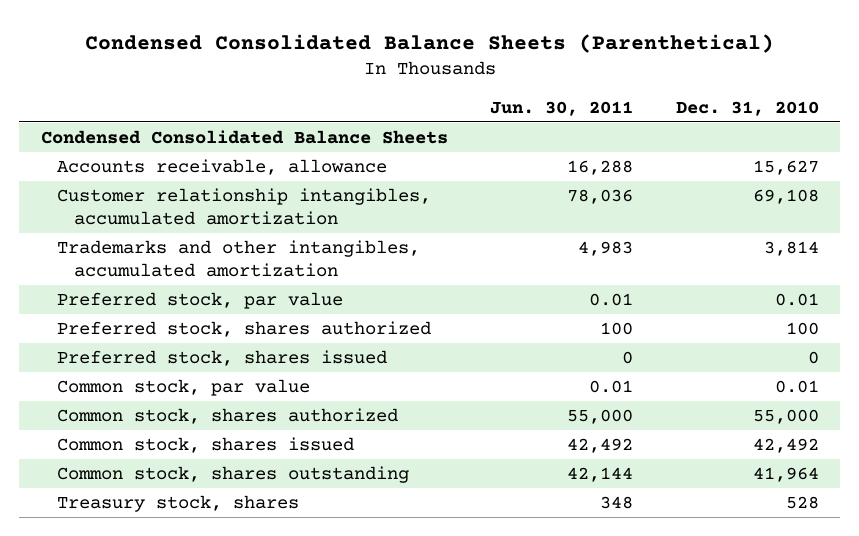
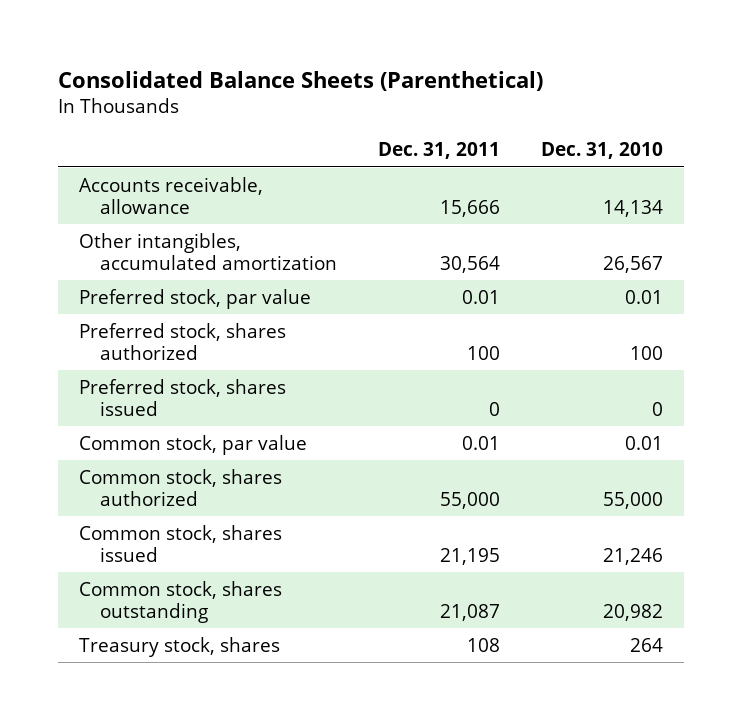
- Condensed Consolidated Balance Sheets (Parenthetical)
+ Consolidated Balance Sheets (Parenthetical)
- | Jun. 30, 2011 | Dec. 31, 2010
+ | Dec. 31, 2011 | Dec. 31, 2010
- Condensed Consolidated Balance Sheets
- Accounts receivable, allowance | 16,288 | 15,627
- Customer relationship intangibles, accumulated amortization | 78,036 | 69,108
- Trademarks and other intangibles, accumulated amortization | 4,983 | 3,814
+ Accounts receivable, allowance | 15,666 | 14,134
+ Other intangibles, accumulated amortization | 30,564 | 26,567
- Common stock, shares issued | 42,492 | 42,492
- Common stock, shares outstanding | 42,144 | 41,964
- Treasury stock, shares | 348 | 528
+ Common stock, shares issued | 21,195 | 21,246
+ Common stock, shares outstanding | 21,087 | 20,982
+ Treasury stock, shares | 108 | 264

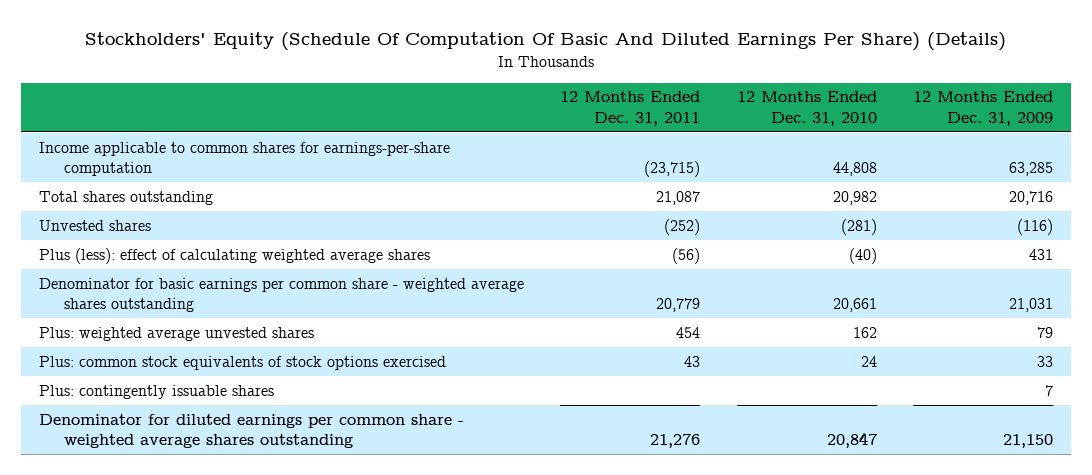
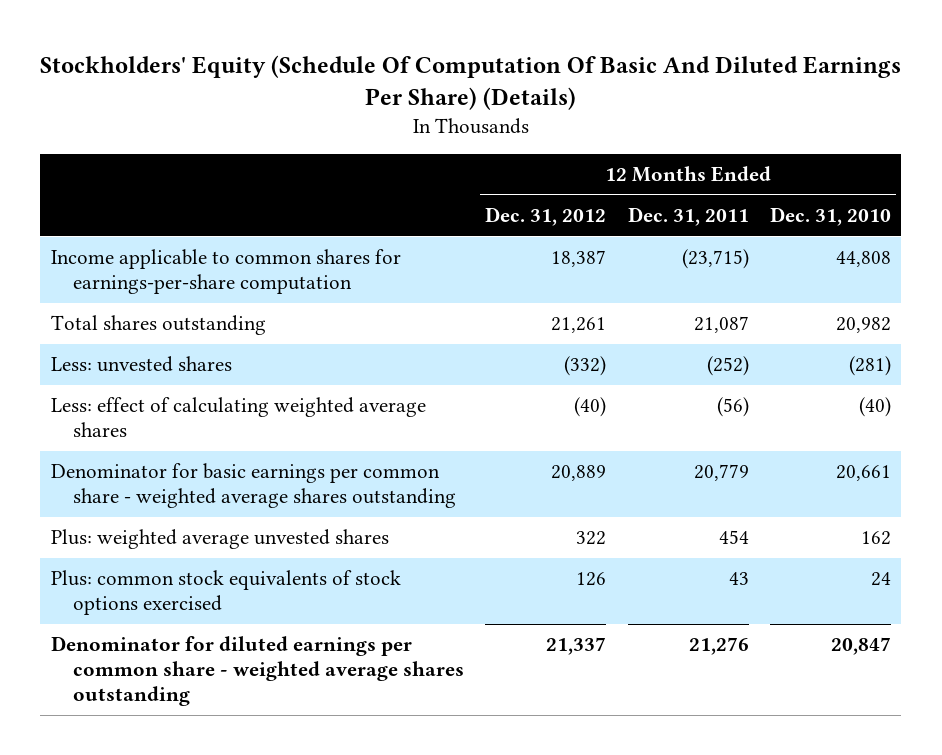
- | 12 Months Ended Dec. 31, 2011 | 12 Months Ended Dec. 31, 2010 | 12 Months Ended Dec. 31, 2009
+ | 12 Months Ended Dec. 31, 2012 | 12 Months Ended Dec. 31, 2011 | 12 Months Ended Dec. 31, 2010
- Unvested shares | (252) | (281) | (116)
- Plus (less): effect of calculating weighted average shares | (56) | (40) | 431
+ Less: unvested shares | (332) | (252) | (281)
+ Less: effect of calculating weighted average shares | (40) | (56) | (40)
- Plus: contingently issuable shares | | | 7

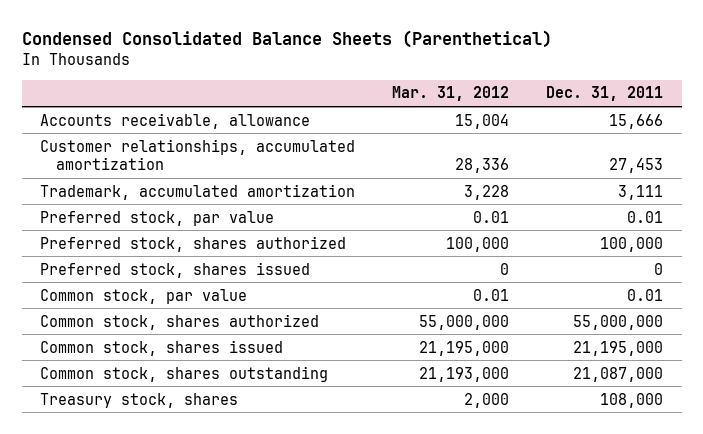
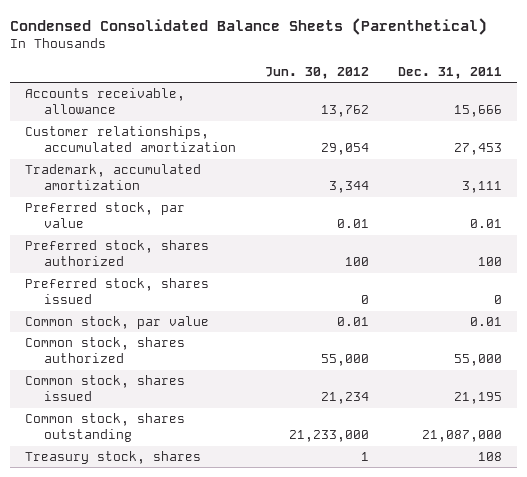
- | Mar. 31, 2012 | Dec. 31, 2011
+ | Jun. 30, 2012 | Dec. 31, 2011
- Preferred stock, shares authorized | 100,000 | 100,000
+ Preferred stock, shares authorized | 100 | 100
- Common stock, shares authorized | 55,000,000 | 55,000,000
- Common stock, shares issued | 21,195,000 | 21,195,000
+ Common stock, shares authorized | 55,000 | 55,000
+ Common stock, shares issued | 21,234 | 21,195
- Treasury stock, shares | 2,000 | 108,000
+ Treasury stock, shares | 1 | 108

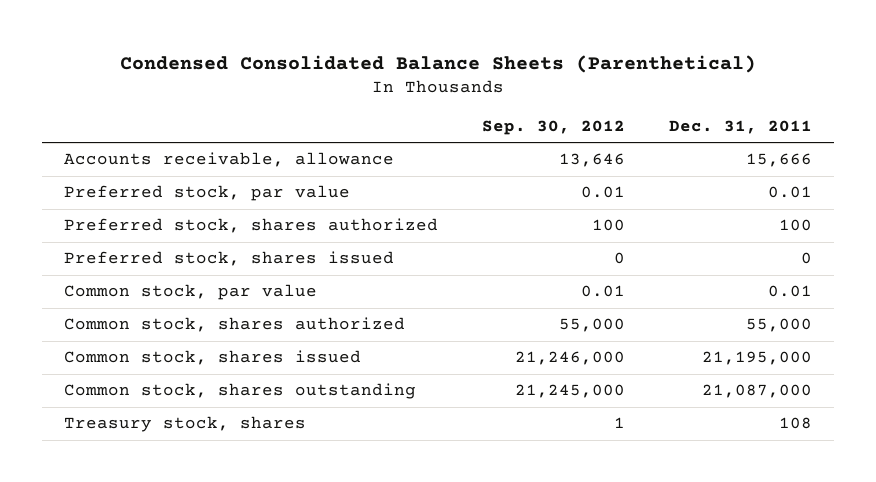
- | Jun. 30, 2012 | Dec. 31, 2011
+ | Sep. 30, 2012 | Dec. 31, 2011
- Customer relationships, accumulated amortization | 29,054 | 27,453
- Trademark, accumulated amortization | 3,344 | 3,111
- Common stock, shares issued | 21,234 | 21,195
+ Common stock, shares issued | 21,246,000 | 21,195,000

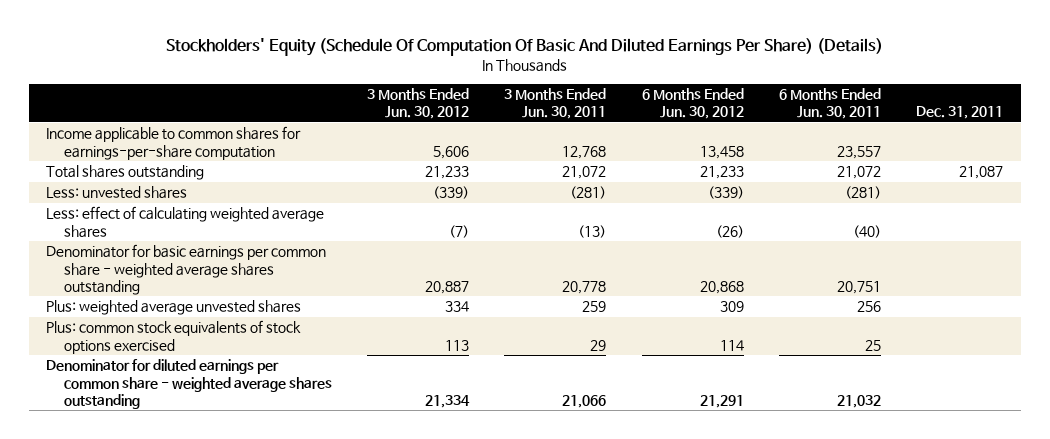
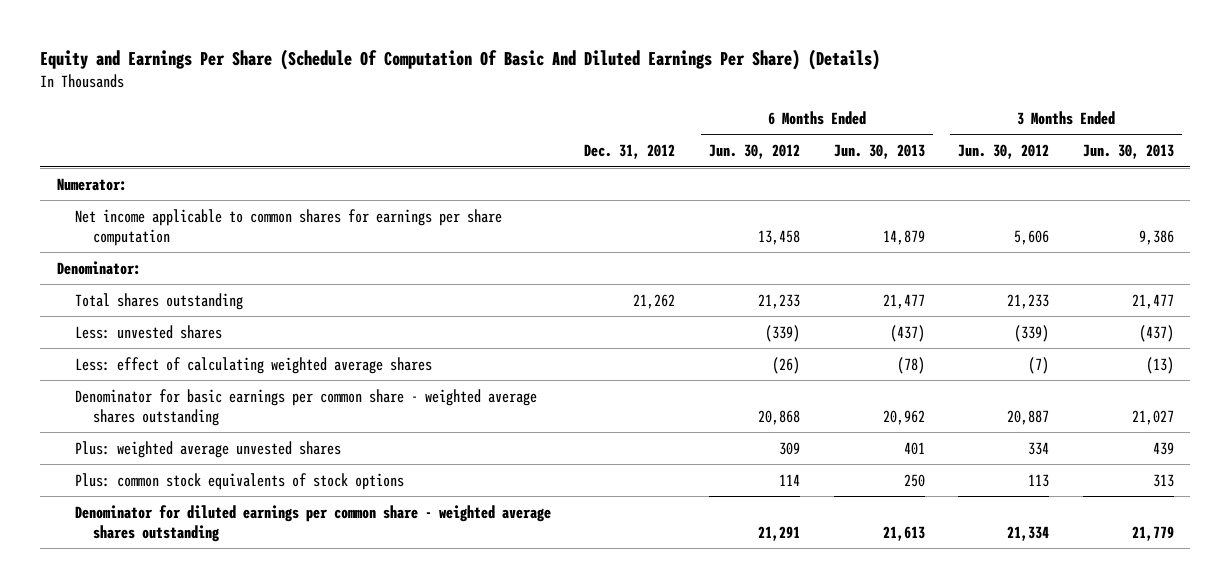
- Stockholders' Equity (Schedule Of Computation Of Basic And Diluted Earnings Per Share) (Details)
+ Equity and Earnings Per Share (Schedule Of Computation Of Basic And Diluted Earnings Per Share) (Details)
- | 3 Months Ended Jun. 30, 2012 | 3 Months Ended Jun. 30, 2011 | 6 Months Ended Jun. 30, 2012 | 6 Months Ended Jun. 30, 2011 | Dec. 31, 2011
+ | Dec. 31, 2012 | 6 Months Ended Jun. 30, 2012 | 6 Months Ended Jun. 30, 2013 | 3 Months Ended Jun. 30, 2012 | 3 Months Ended Jun. 30, 2013
- Income applicable to common shares for earnings-per-share computation | 5,606 | 12,768 | 13,458 | 23,557 |
+ Numerator:
+ Net income applicable to common shares for earnings per share computation | | 13,458 | 14,879 | 5,606 | 9,386
+ Denominator:
- Plus: common stock equivalents of stock options exercised | 113 | 29 | 114 | 25 |
+ Plus: common stock equivalents of stock options | | 114 | 250 | 113 | 313

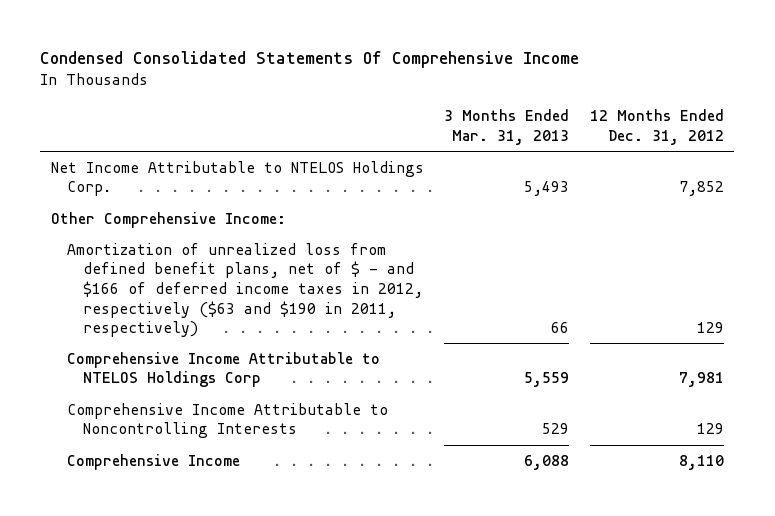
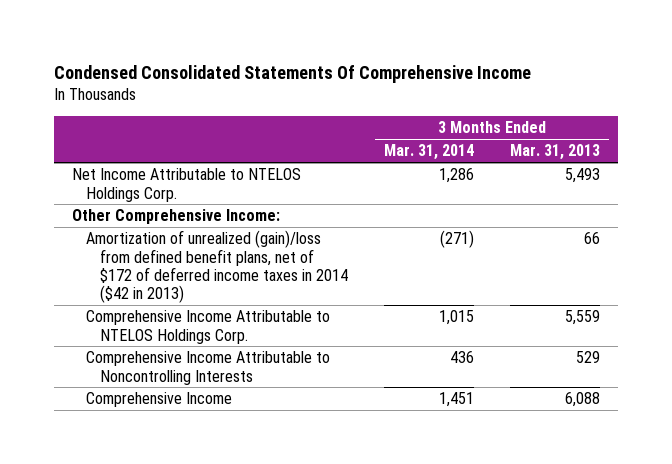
- | 3 Months Ended Mar. 31, 2013 | 12 Months Ended Dec. 31, 2012
+ | 3 Months Ended Mar. 31, 2014 | 3 Months Ended Mar. 31, 2013
- Amortization of unrealized loss from defined benefit plans, net of $ - and $166 of deferred income taxes in 2012, respectively ($63 and $190 in 2011, respectively) | 66 | 129
- Comprehensive Income Attributable to NTELOS Holdings Corp | 5,559 | 7,981
+ Amortization of unrealized (gain)/loss from defined benefit plans, net of $172 of deferred income taxes in 2014 ($42 in 2013) | (271) | 66
+ Comprehensive Income Attributable to NTELOS Holdings Corp. | 1,015 | 5,559

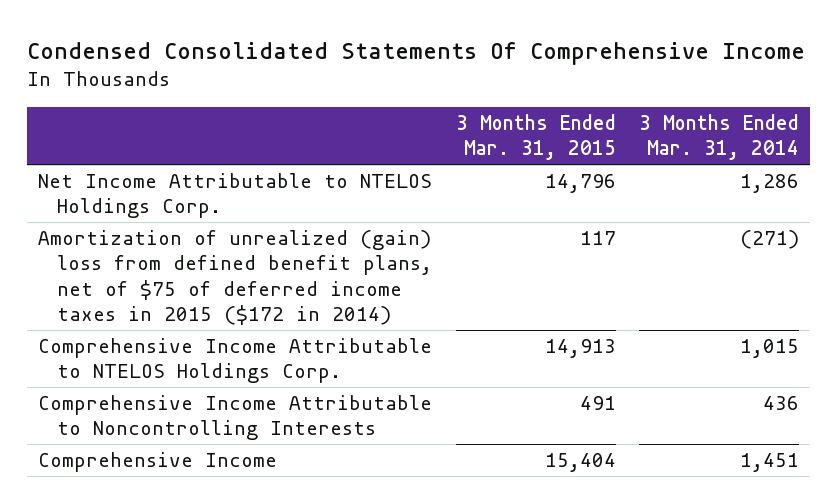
- | 3 Months Ended Mar. 31, 2014 | 3 Months Ended Mar. 31, 2013
+ | 3 Months Ended Mar. 31, 2015 | 3 Months Ended Mar. 31, 2014
- Other Comprehensive Income:
- Amortization of unrealized (gain)/loss from defined benefit plans, net of $172 of deferred income taxes in 2014 ($42 in 2013) | (271) | 66
+ Amortization of unrealized (gain) loss from defined benefit plans, net of $75 of deferred income taxes in 2015 ($172 in 2014) | 117 | (271)

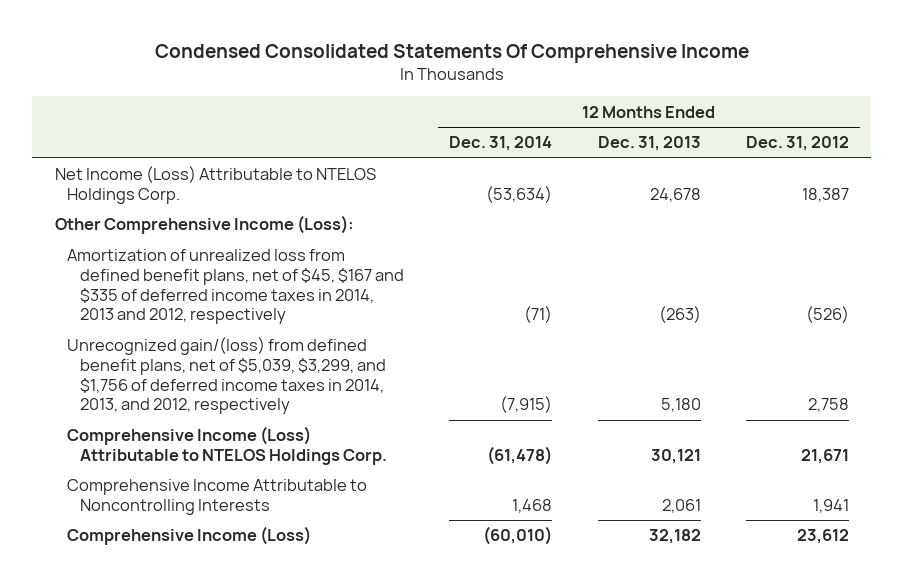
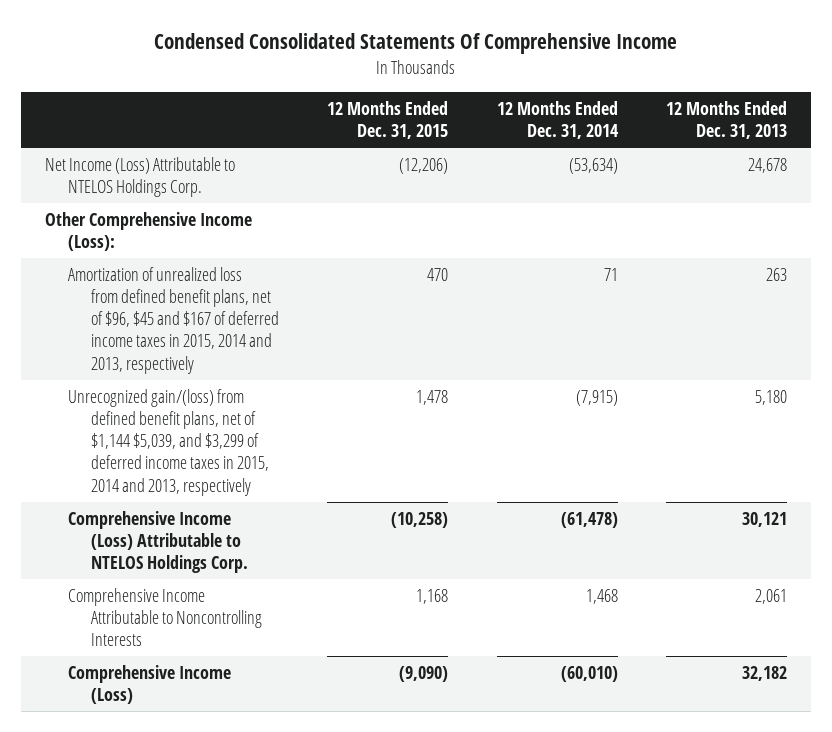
- | 12 Months Ended Dec. 31, 2014 | 12 Months Ended Dec. 31, 2013 | 12 Months Ended Dec. 31, 2012
+ | 12 Months Ended Dec. 31, 2015 | 12 Months Ended Dec. 31, 2014 | 12 Months Ended Dec. 31, 2013
- Amortization of unrealized loss from defined benefit plans, net of $45, $167 and $335 of deferred income taxes in 2014, 2013 and 2012, respectively | (71) | (263) | (526)
- Unrecognized gain/(loss) from defined benefit plans, net of $5,039, $3,299, and $1,756 of deferred income taxes in 2014, 2013, and 2012, respectively | (7,915) | 5,180 | 2,758
+ Amortization of unrealized loss from defined benefit plans, net of $96, $45 and $167 of deferred income taxes in 2015, 2014 and 2013, respectively | 470 | 71 | 263
+ Unrecognized gain/(loss) from defined benefit plans, net of $1,144 $5,039, and $3,299 of deferred income taxes in 2015, 2014 and 2013, respectively | 1,478 | (7,915) | 5,180

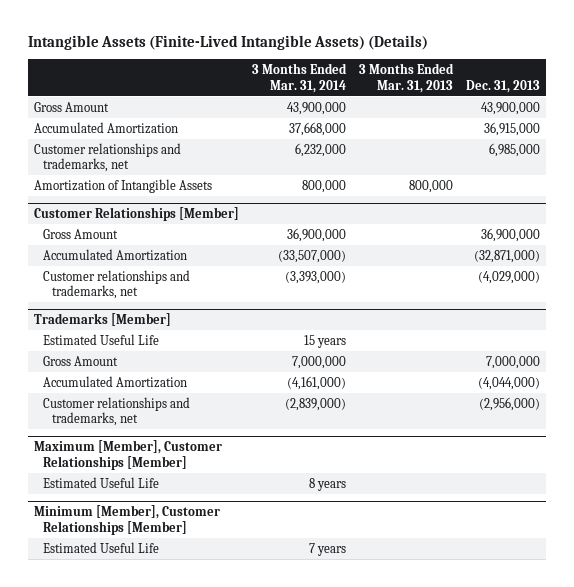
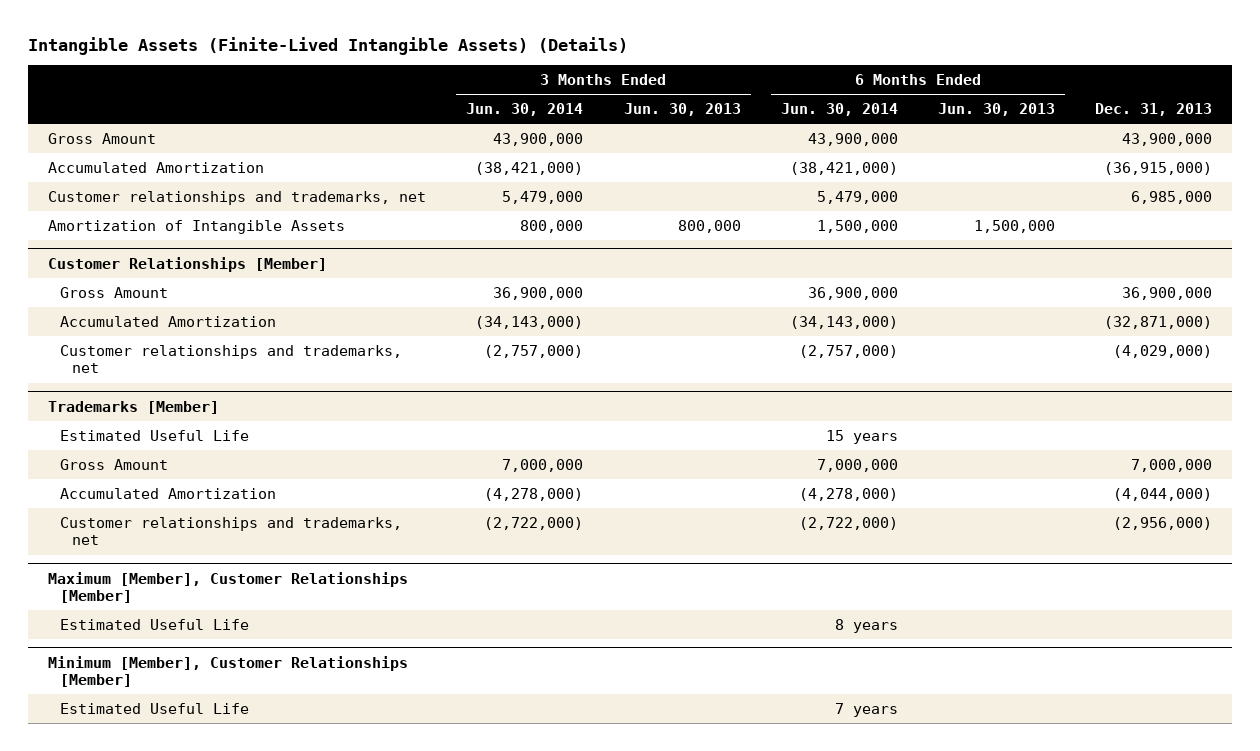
- | 3 Months Ended Mar. 31, 2014 | 3 Months Ended Mar. 31, 2013 | Dec. 31, 2013
+ | 3 Months Ended Jun. 30, 2014 | 3 Months Ended Jun. 30, 2013 | 6 Months Ended Jun. 30, 2014 | 6 Months Ended Jun. 30, 2013 | Dec. 31, 2013
- Accumulated Amortization | 37,668,000 | | 36,915,000
+ Accumulated Amortization | (38,421,000) | | (38,421,000) | | (36,915,000)

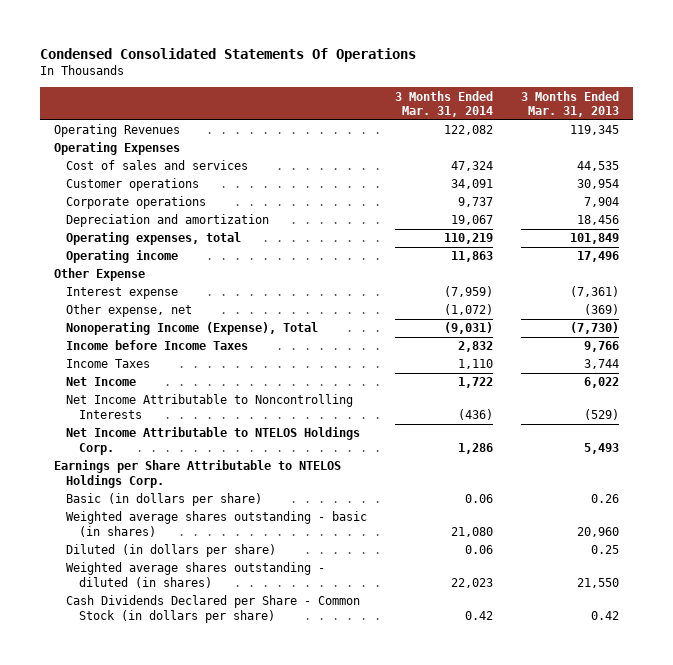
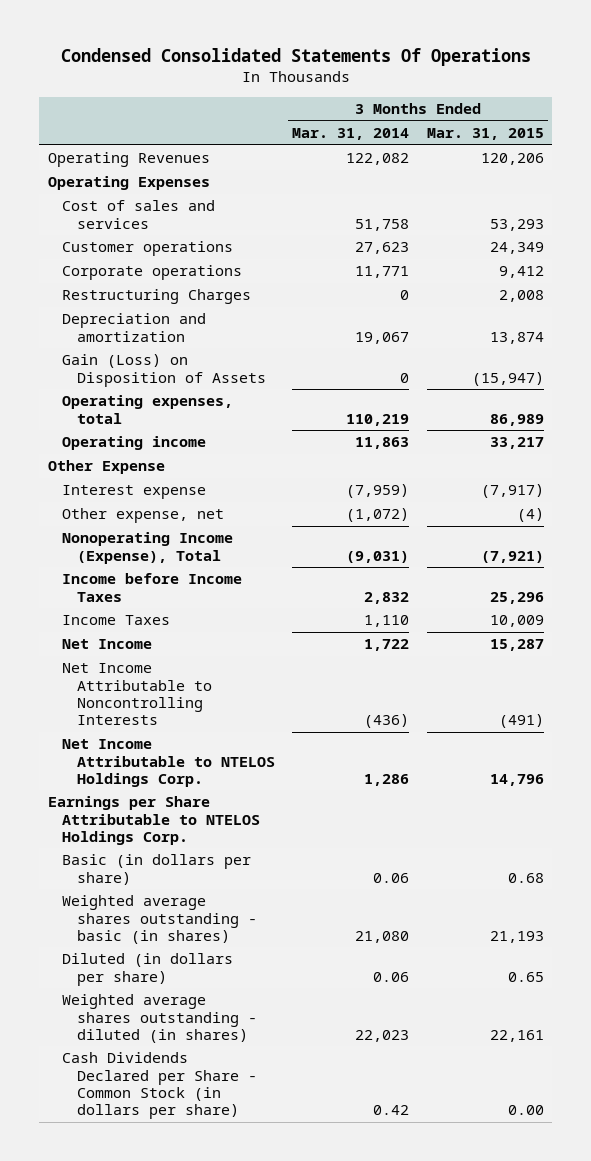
- | 3 Months Ended Mar. 31, 2014 | 3 Months Ended Mar. 31, 2013
+ | 3 Months Ended Mar. 31, 2014 | 3 Months Ended Mar. 31, 2015
- Cost of sales and services | 47,324 | 44,535
- Customer operations | 34,091 | 30,954
- Corporate operations | 9,737 | 7,904
+ Cost of sales and services | 51,758 | 53,293
+ Customer operations | 27,623 | 24,349
+ Corporate operations | 11,771 | 9,412
+ Restructuring Charges | 0 | 2,008
+ Gain (Loss) on Disposition of Assets | 0 | (15,947)

